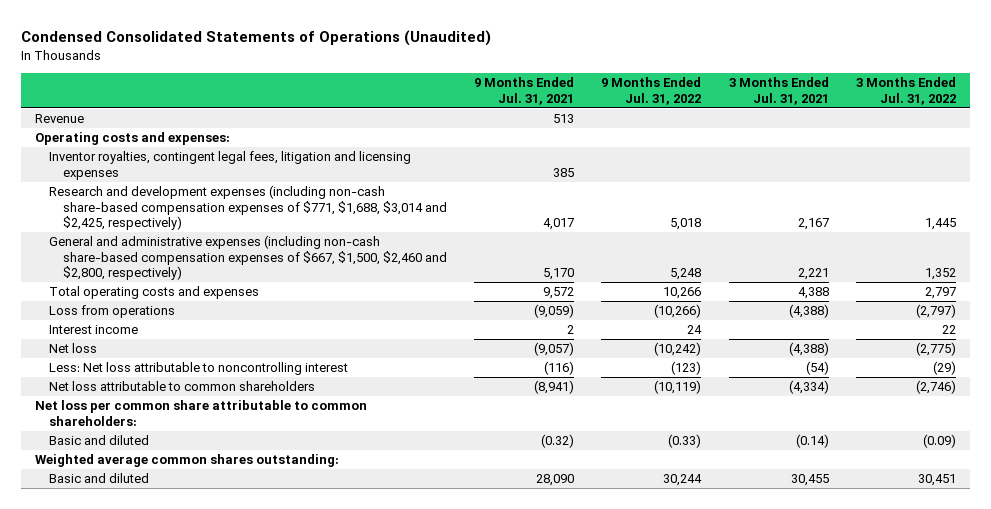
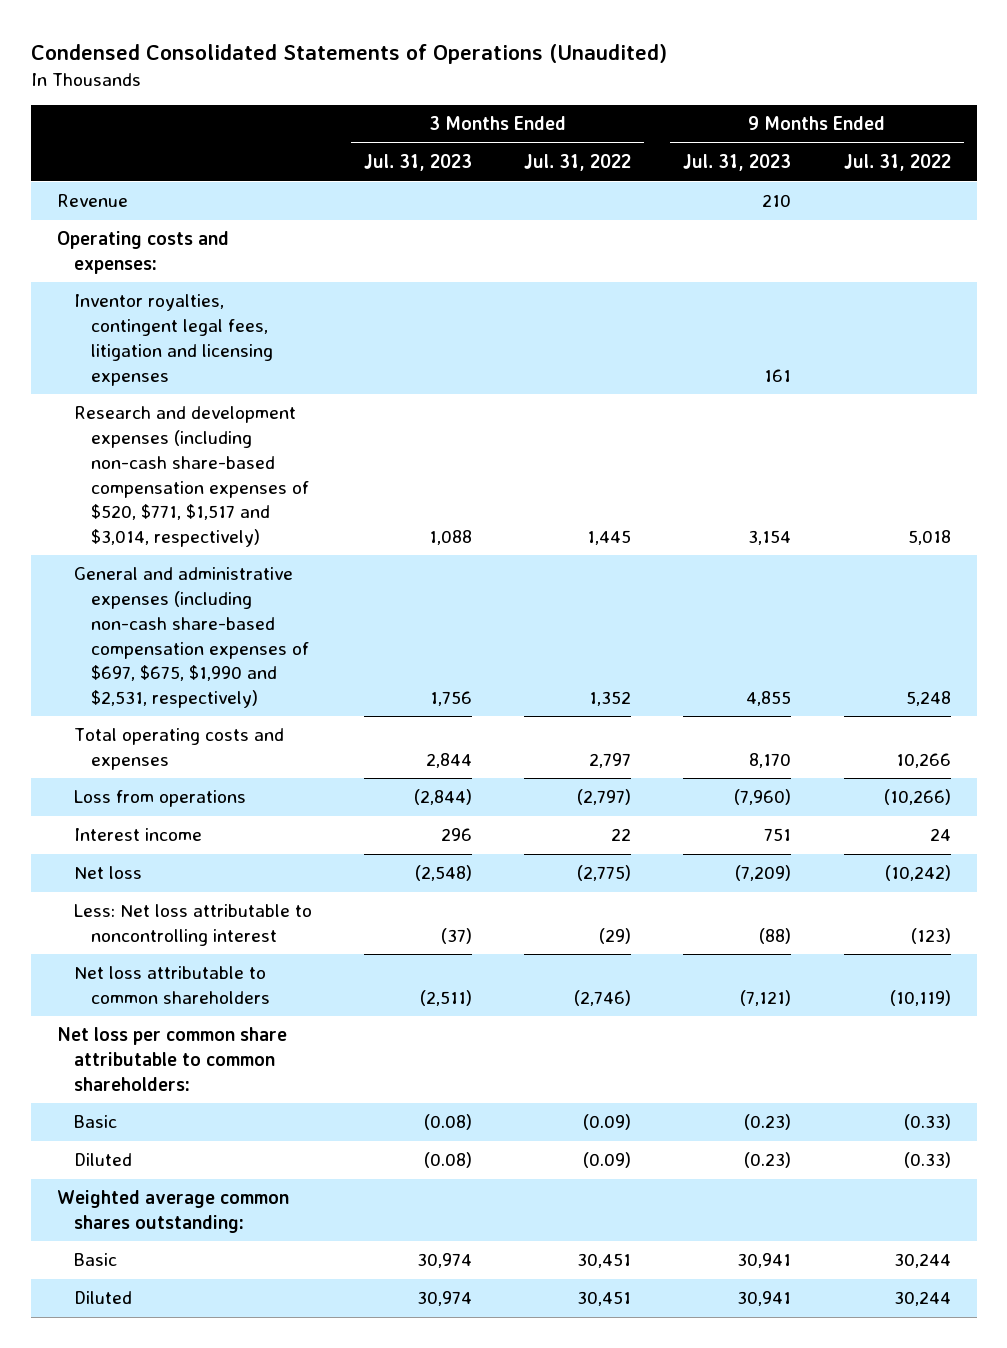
- | 9 Months Ended Jul. 31, 2021 | 9 Months Ended Jul. 31, 2022 | 3 Months Ended Jul. 31, 2021 | 3 Months Ended Jul. 31, 2022
+ | 3 Months Ended Jul. 31, 2023 | 3 Months Ended Jul. 31, 2022 | 9 Months Ended Jul. 31, 2023 | 9 Months Ended Jul. 31, 2022
- Research and development expenses (including non-cash share-based compensation expenses of $771, $1,688, $3,014 and $2,425, respectively) | 4,017 | 5,018 | 2,167 | 1,445
- General and administrative expenses (including non-cash share-based compensation expenses of $667, $1,500, $2,460 and $2,800, respectively) | 5,170 | 5,248 | 2,221 | 1,352
+ Research and development expenses (including non-cash share-based compensation expenses of $520, $771, $1,517 and $3,014, respectively) | 1,088 | 1,445 | 3,154 | 5,018
+ General and administrative expenses (including non-cash share-based compensation expenses of $697, $675, $1,990 and $2,531, respectively) | 1,756 | 1,352 | 4,855 | 5,248
- Basic and diluted | (0.32) | (0.33) | (0.14) | (0.09)
+ Basic | (0.08) | (0.09) | (0.23) | (0.33)
+ Diluted | (0.08) | (0.09) | (0.23) | (0.33)
- Basic and diluted | 28,090 | 30,244 | 30,455 | 30,451
+ Basic | 30,974 | 30,451 | 30,941 | 30,244
+ Diluted | 30,974 | 30,451 | 30,941 | 30,244

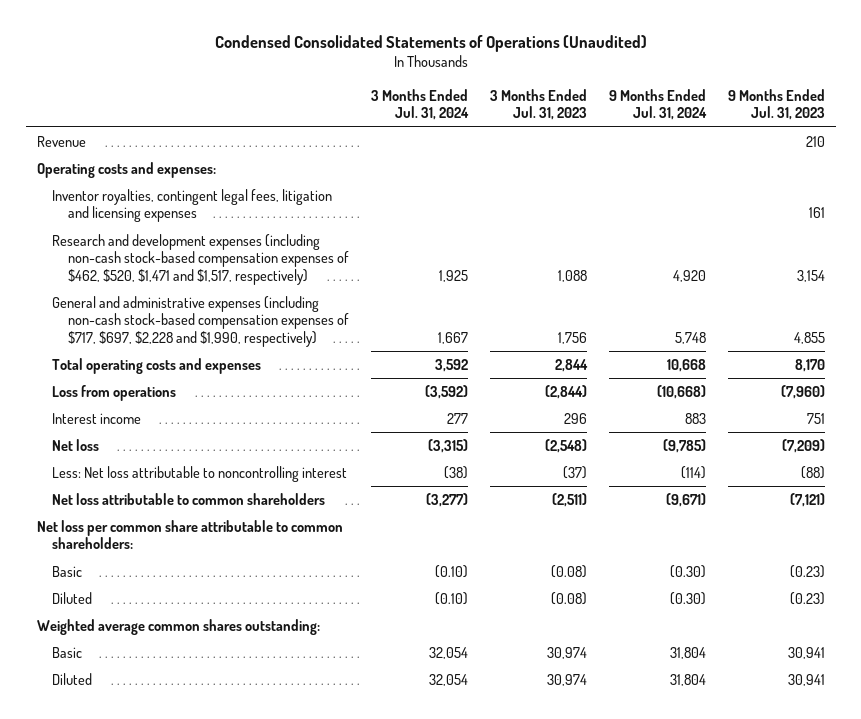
- | 3 Months Ended Jul. 31, 2023 | 3 Months Ended Jul. 31, 2022 | 9 Months Ended Jul. 31, 2023 | 9 Months Ended Jul. 31, 2022
+ | 3 Months Ended Jul. 31, 2024 | 3 Months Ended Jul. 31, 2023 | 9 Months Ended Jul. 31, 2024 | 9 Months Ended Jul. 31, 2023
- Research and development expenses (including non-cash share-based compensation expenses of $520, $771, $1,517 and $3,014, respectively) | 1,088 | 1,445 | 3,154 | 5,018
- General and administrative expenses (including non-cash share-based compensation expenses of $697, $675, $1,990 and $2,531, respectively) | 1,756 | 1,352 | 4,855 | 5,248
+ Research and development expenses (including non-cash stock-based compensation expenses of $462, $520, $1,471 and $1,517, respectively) | 1,925 | 1,088 | 4,920 | 3,154
+ General and administrative expenses (including non-cash stock-based compensation expenses of $717, $697, $2,228 and $1,990, respectively) | 1,667 | 1,756 | 5,748 | 4,855

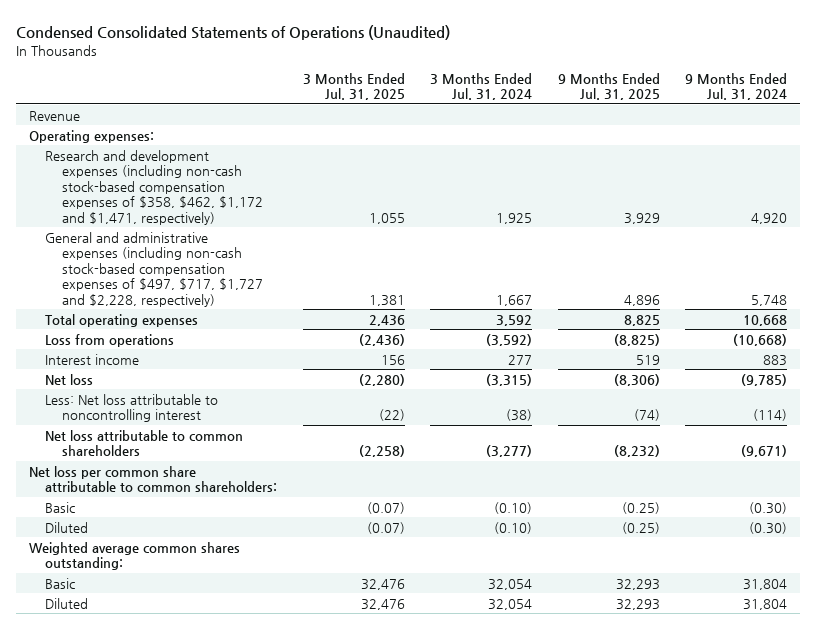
- | 3 Months Ended Jul. 31, 2024 | 3 Months Ended Jul. 31, 2023 | 9 Months Ended Jul. 31, 2024 | 9 Months Ended Jul. 31, 2023
+ | 3 Months Ended Jul. 31, 2025 | 3 Months Ended Jul. 31, 2024 | 9 Months Ended Jul. 31, 2025 | 9 Months Ended Jul. 31, 2024
- Operating costs and expenses:
- Inventor royalties, contingent legal fees, litigation and licensing expenses | | | | 161
- Research and development expenses (including non-cash stock-based compensation expenses of $462, $520, $1,471 and $1,517, respectively) | 1,925 | 1,088 | 4,920 | 3,154
- General and administrative expenses (including non-cash stock-based compensation expenses of $717, $697, $2,228 and $1,990, respectively) | 1,667 | 1,756 | 5,748 | 4,855
- Total operating costs and expenses | 3,592 | 2,844 | 10,668 | 8,170
+ Operating expenses:
+ Research and development expenses (including non-cash stock-based compensation expenses of $358, $462, $1,172 and $1,471, respectively) | 1,055 | 1,925 | 3,929 | 4,920
+ General and administrative expenses (including non-cash stock-based compensation expenses of $497, $717, $1,727 and $2,228, respectively) | 1,381 | 1,667 | 4,896 | 5,748
+ Total operating expenses | 2,436 | 3,592 | 8,825 | 10,668

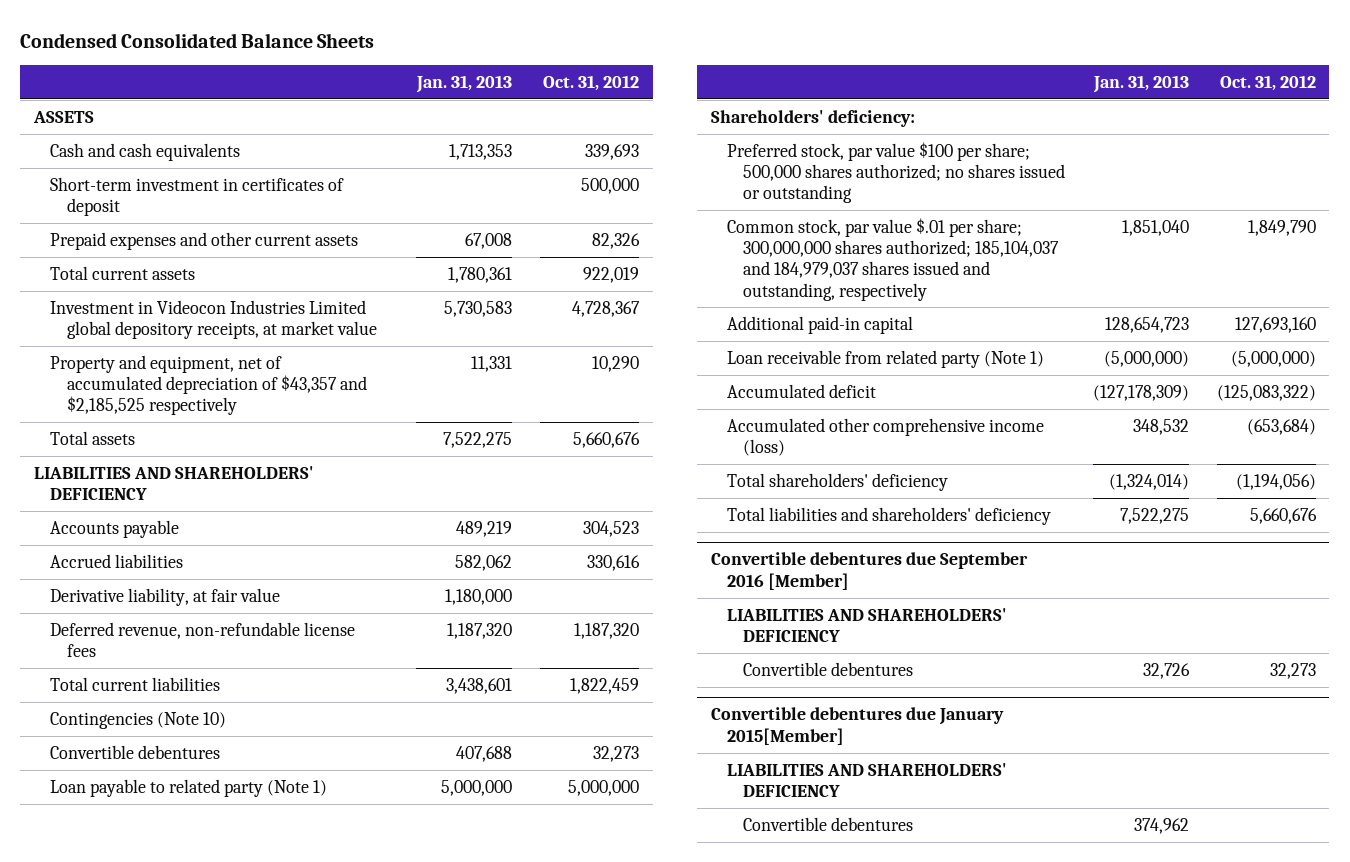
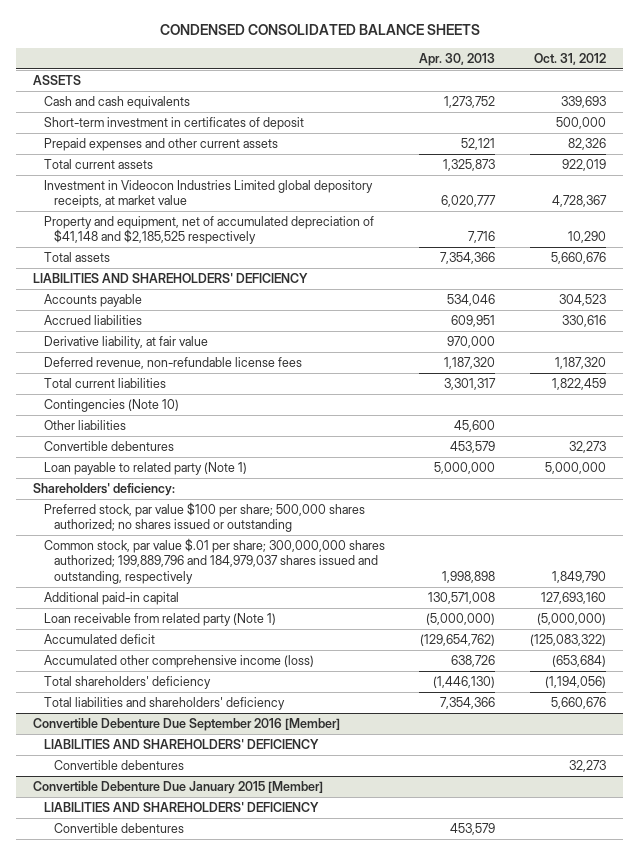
- Condensed Consolidated Balance Sheets
+ CONDENSED CONSOLIDATED BALANCE SHEETS
- | Jan. 31, 2013 | Oct. 31, 2012
+ | Apr. 30, 2013 | Oct. 31, 2012
- Property and equipment, net of accumulated depreciation of $43,357 and $2,185,525 respectively | 11,331 | 10,290
+ Property and equipment, net of accumulated depreciation of $41,148 and $2,185,525 respectively | 7,716 | 10,290
+ Other liabilities | 45,600 |
- Common stock, par value $.01 per share; 300,000,000 shares authorized; 185,104,037 and 184,979,037 shares issued and outstanding, respectively | 1,851,040 | 1,849,790
+ Common stock, par value $.01 per share; 300,000,000 shares authorized; 199,889,796 and 184,979,037 shares issued and outstanding, respectively | 1,998,898 | 1,849,790
- Convertible debentures due September 2016 [Member]
+ Convertible Debenture Due September 2016 [Member]
- Convertible debentures due January 2015[Member]
+ Convertible Debenture Due January 2015 [Member]

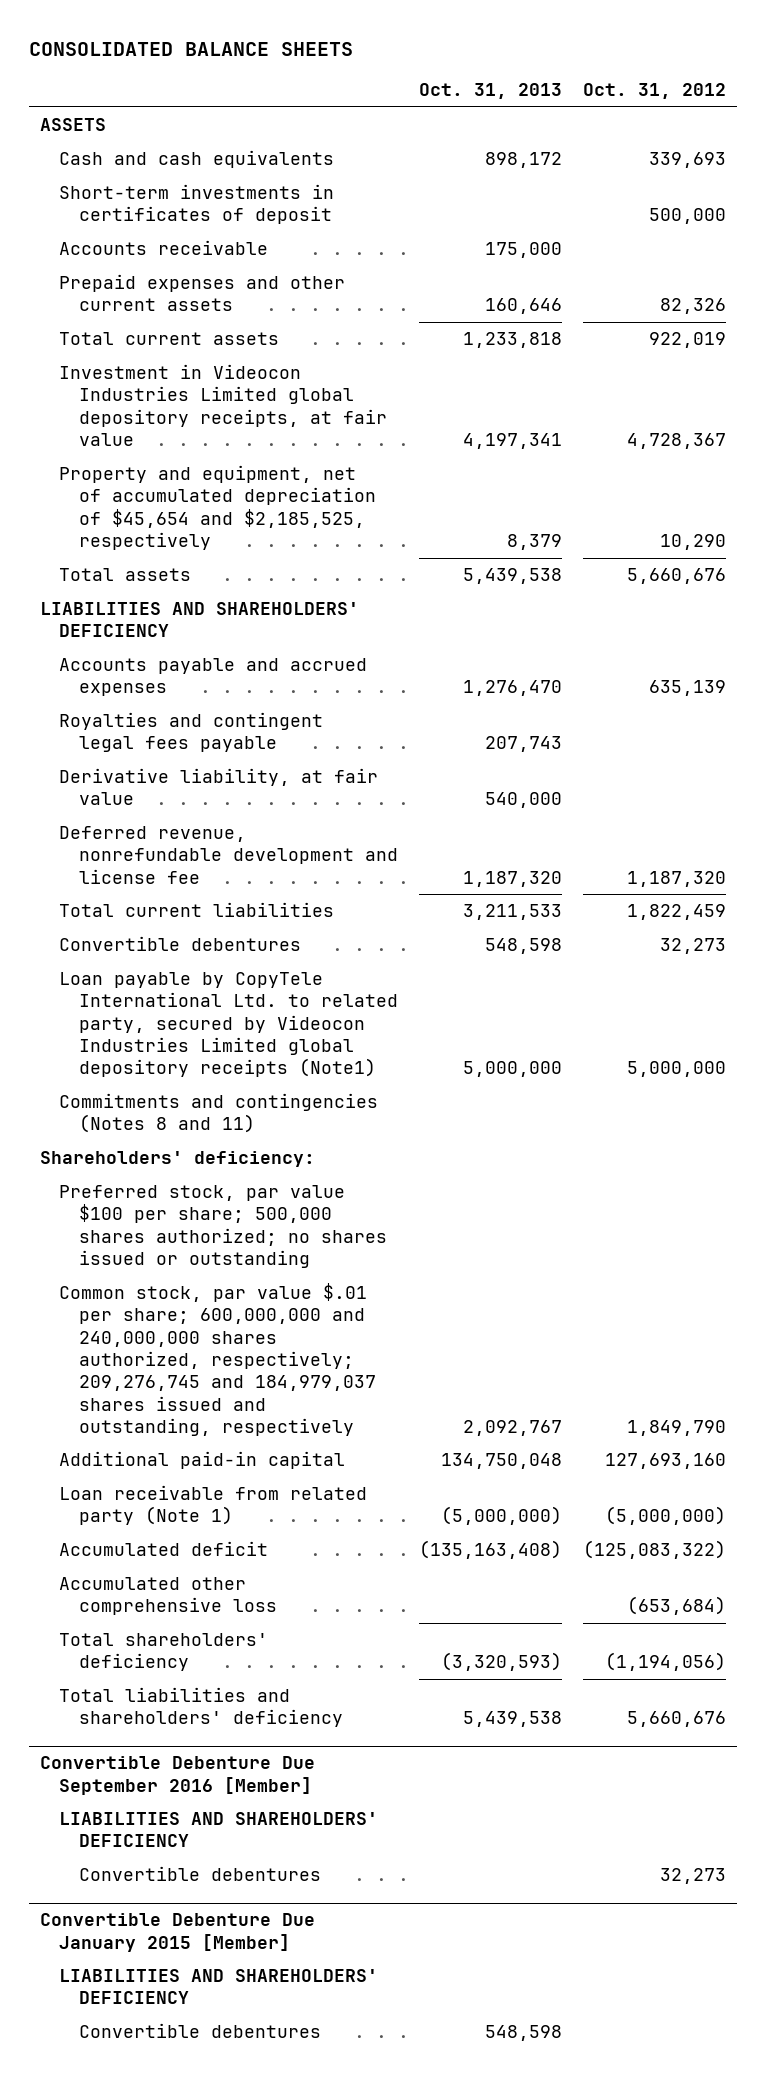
- CONDENSED CONSOLIDATED BALANCE SHEETS
+ CONSOLIDATED BALANCE SHEETS
- | Apr. 30, 2013 | Oct. 31, 2012
+ | Oct. 31, 2013 | Oct. 31, 2012
- Short-term investment in certificates of deposit | | 500,000
+ Short-term investments in certificates of deposit | | 500,000
+ Accounts receivable | 175,000 |
- Investment in Videocon Industries Limited global depository receipts, at market value | 6,020,777 | 4,728,367
- Property and equipment, net of accumulated depreciation of $41,148 and $2,185,525 respectively | 7,716 | 10,290
+ Investment in Videocon Industries Limited global depository receipts, at fair value | 4,197,341 | 4,728,367
+ Property and equipment, net of accumulated depreciation of $45,654 and $2,185,525, respectively | 8,379 | 10,290
- Accounts payable | 534,046 | 304,523
- Accrued liabilities | 609,951 | 330,616
+ Accounts payable and accrued expenses | 1,276,470 | 635,139
+ Royalties and contingent legal fees payable | 207,743 |
- Deferred revenue, non-refundable license fees | 1,187,320 | 1,187,320
+ Deferred revenue, nonrefundable development and license fee | 1,187,320 | 1,187,320
- Contingencies (Note 10)
- Other liabilities | 45,600 |
- Loan payable to related party (Note 1) | 5,000,000 | 5,000,000
+ Loan payable by CopyTele International Ltd. to related party, secured by Videocon Industries Limited global depository receipts (Note1) | 5,000,000 | 5,000,000
+ Commitments and contingencies (Notes 8 and 11)
- Common stock, par value $.01 per share; 300,000,000 shares authorized; 199,889,796 and 184,979,037 shares issued and outstanding, respectively | 1,998,898 | 1,849,790
+ Common stock, par value $.01 per share; 600,000,000 and 240,000,000 shares authorized, respectively; 209,276,745 and 184,979,037 shares issued and outstanding, respectively | 2,092,767 | 1,849,790
- Accumulated other comprehensive income (loss) | 638,726 | (653,684)
+ Accumulated other comprehensive loss | | (653,684)

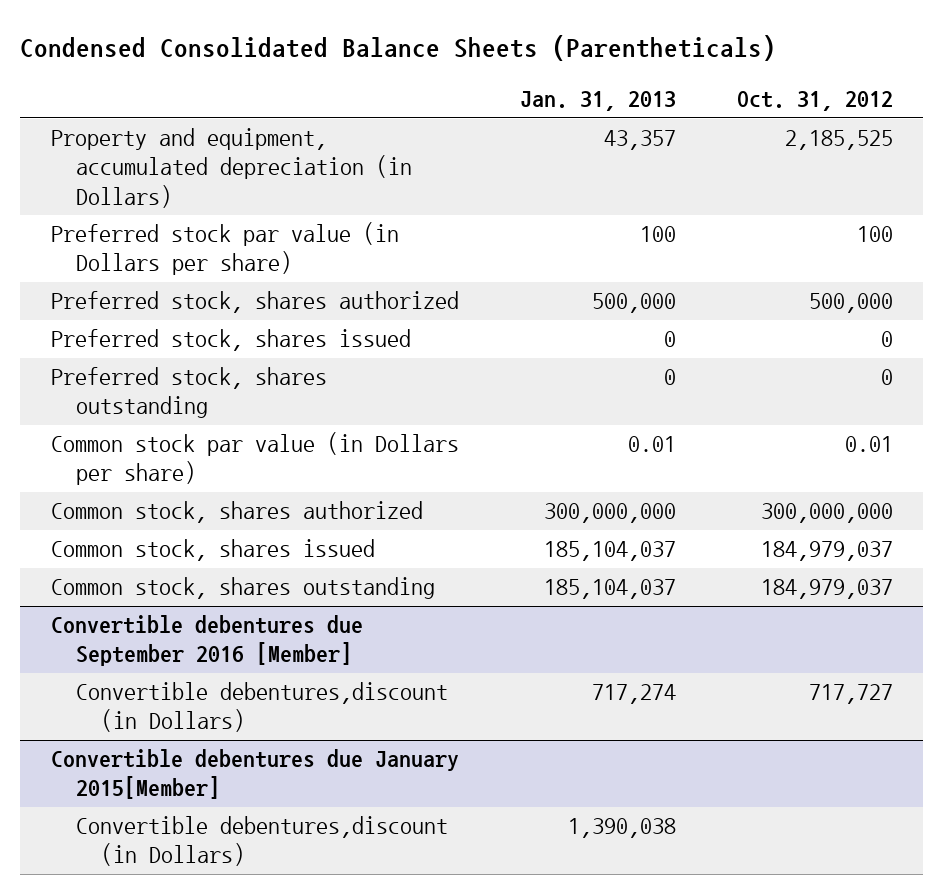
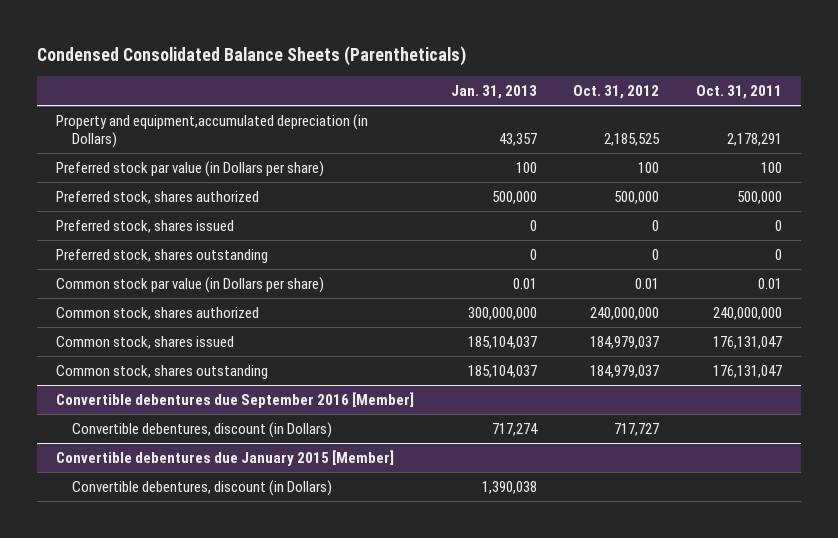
- | Jan. 31, 2013 | Oct. 31, 2012
+ | Jan. 31, 2013 | Oct. 31, 2012 | Oct. 31, 2011
- Property and equipment, accumulated depreciation (in Dollars) | 43,357 | 2,185,525
+ Property and equipment,accumulated depreciation (in Dollars) | 43,357 | 2,185,525 | 2,178,291
- Common stock, shares authorized | 300,000,000 | 300,000,000
+ Common stock, shares authorized | 300,000,000 | 240,000,000 | 240,000,000
@ Convertible debentures due September 2016 [Member]
- Convertible debentures,discount (in Dollars) | 717,274 | 717,727
- Convertible debentures due January 2015[Member]
- Convertible debentures,discount (in Dollars) | 1,390,038 |
@ Convertible debentures due September 2016 [Member]
+ Convertible debentures, discount (in Dollars) | 717,274 | 717,727 |
+ Convertible debentures due January 2015 [Member]
+ Convertible debentures, discount (in Dollars) | 1,390,038 | |

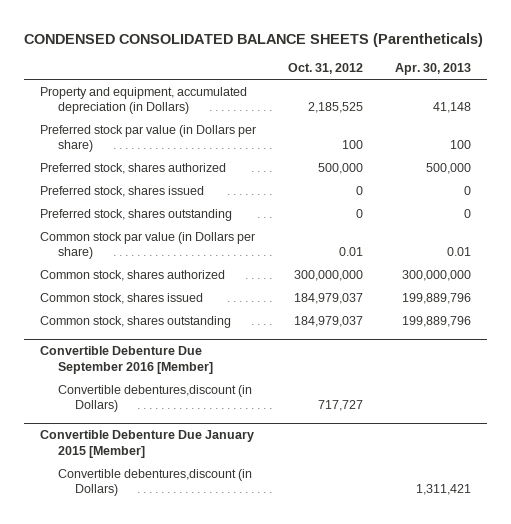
- Condensed Consolidated Balance Sheets (Parentheticals)
+ CONDENSED CONSOLIDATED BALANCE SHEETS (Parentheticals)
- | Jan. 31, 2013 | Oct. 31, 2012 | Oct. 31, 2011
+ | Oct. 31, 2012 | Apr. 30, 2013
- Property and equipment,accumulated depreciation (in Dollars) | 43,357 | 2,185,525 | 2,178,291
+ Property and equipment, accumulated depreciation (in Dollars) | 2,185,525 | 41,148
- Common stock, shares authorized | 300,000,000 | 240,000,000 | 240,000,000
+ Common stock, shares authorized | 300,000,000 | 300,000,000
- Convertible debentures due September 2016 [Member]
- Convertible debentures, discount (in Dollars) | 717,274 | 717,727 |
- Convertible debentures due January 2015 [Member]
- Convertible debentures, discount (in Dollars) | 1,390,038 | |
+ Convertible Debenture Due September 2016 [Member]
+ Convertible debentures,discount (in Dollars) | 717,727 |
+ Convertible Debenture Due January 2015 [Member]
+ Convertible debentures,discount (in Dollars) | | 1,311,421

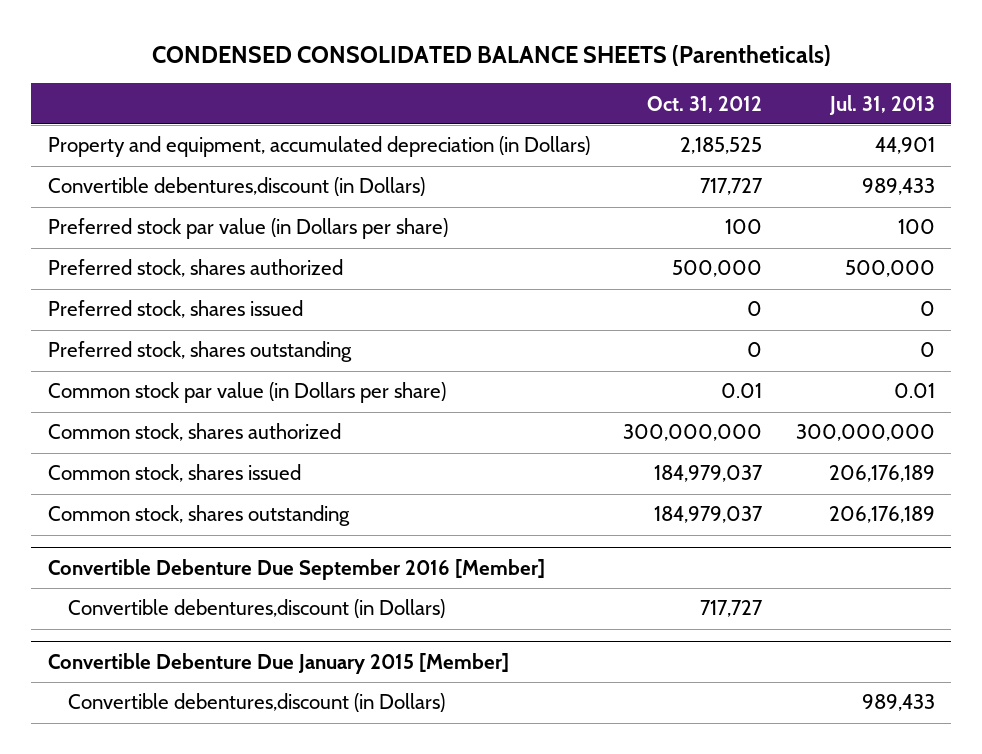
- | Oct. 31, 2012 | Apr. 30, 2013
+ | Oct. 31, 2012 | Jul. 31, 2013
+ Convertible debentures,discount (in Dollars) | 717,727 | 989,433

